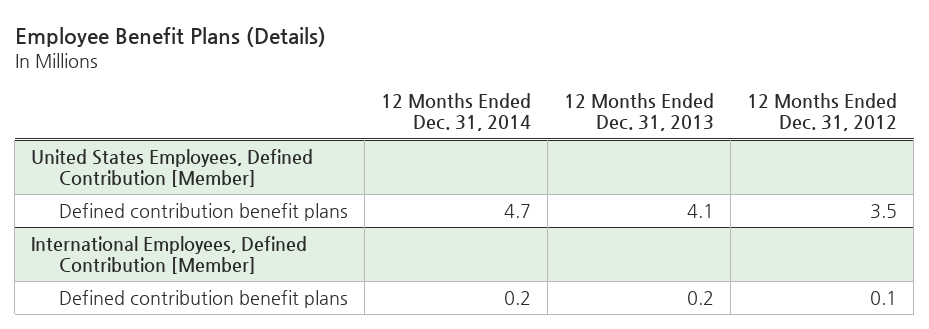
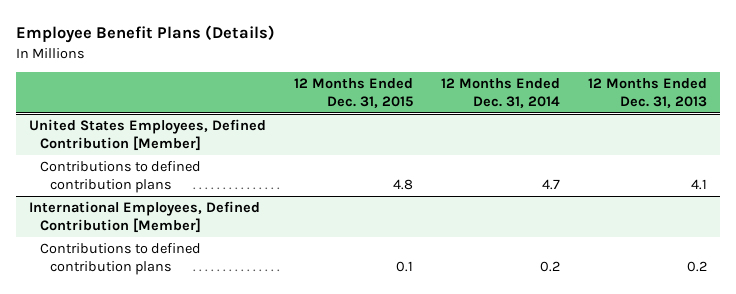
- | 12 Months Ended Dec. 31, 2014 | 12 Months Ended Dec. 31, 2013 | 12 Months Ended Dec. 31, 2012
+ | 12 Months Ended Dec. 31, 2015 | 12 Months Ended Dec. 31, 2014 | 12 Months Ended Dec. 31, 2013
@ United States Employees, Defined Contribution [Member]
- Defined contribution benefit plans | 4.7 | 4.1 | 3.5
+ Contributions to defined contribution plans | 4.8 | 4.7 | 4.1
@ International Employees, Defined Contribution [Member]
- Defined contribution benefit plans | 0.2 | 0.2 | 0.1
+ Contributions to defined contribution plans | 0.1 | 0.2 | 0.2

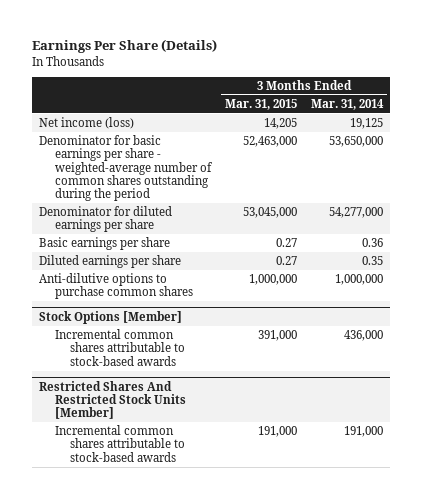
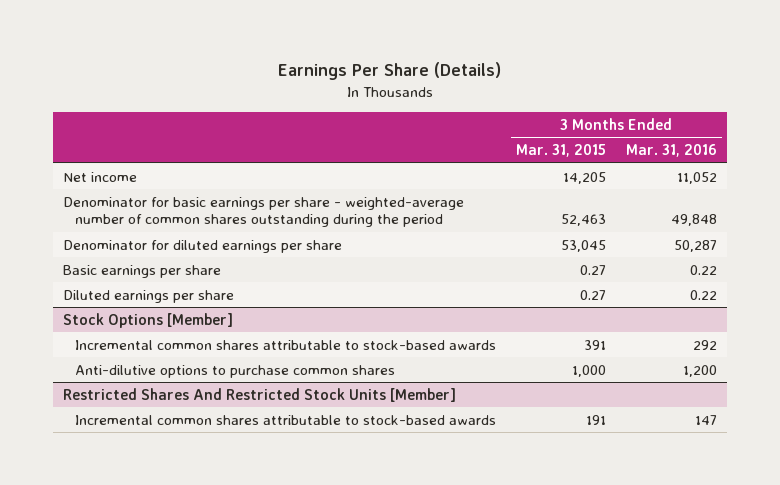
- | 3 Months Ended Mar. 31, 2015 | 3 Months Ended Mar. 31, 2014
+ | 3 Months Ended Mar. 31, 2015 | 3 Months Ended Mar. 31, 2016
- Net income (loss) | 14,205 | 19,125
- Denominator for basic earnings per share - weighted-average number of common shares outstanding during the period | 52,463,000 | 53,650,000
- Denominator for diluted earnings per share | 53,045,000 | 54,277,000
+ Net income | 14,205 | 11,052
+ Denominator for basic earnings per share - weighted-average number of common shares outstanding during the period | 52,463 | 49,848
+ Denominator for diluted earnings per share | 53,045 | 50,287
- Anti-dilutive options to purchase common shares | 1,000,000 | 1,000,000
@ Stock Options [Member]
- Incremental common shares attributable to stock-based awards | 391,000 | 436,000
+ Incremental common shares attributable to stock-based awards | 391 | 292
+ Anti-dilutive options to purchase common shares | 1,000 | 1,200
@ Restricted Shares And Restricted Stock Units [Member]
- Incremental common shares attributable to stock-based awards | 191,000 | 191,000
+ Incremental common shares attributable to stock-based awards | 191 | 147

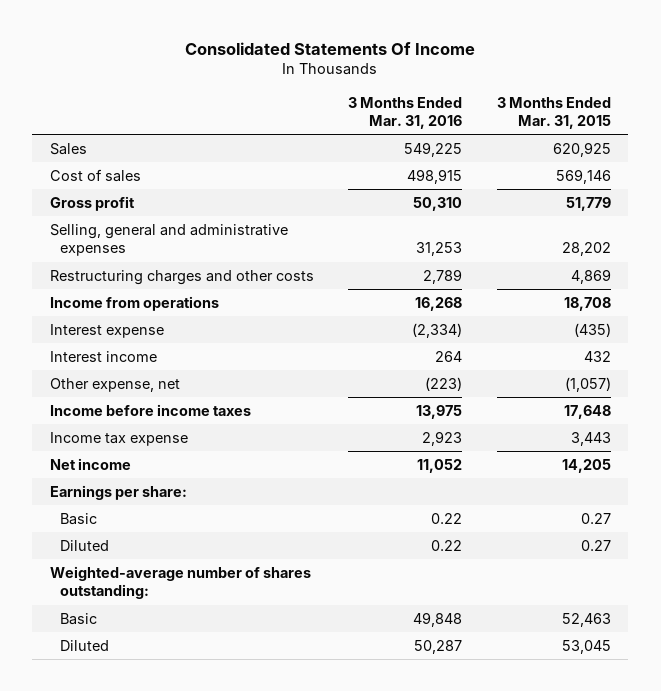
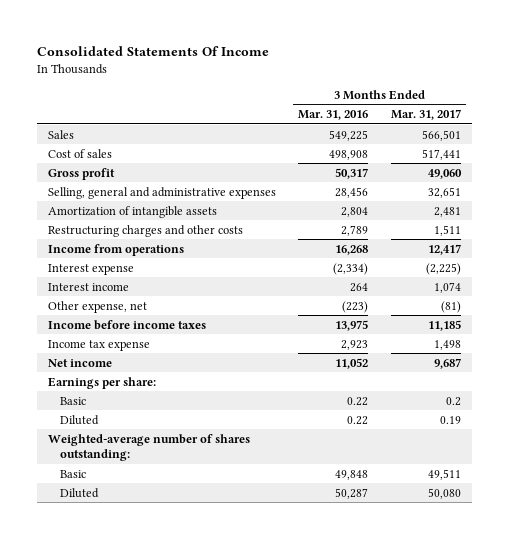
- | 3 Months Ended Mar. 31, 2016 | 3 Months Ended Mar. 31, 2015
+ | 3 Months Ended Mar. 31, 2016 | 3 Months Ended Mar. 31, 2017
- Cost of sales | 498,915 | 569,146
- Gross profit | 50,310 | 51,779
- Selling, general and administrative expenses | 31,253 | 28,202
+ Cost of sales | 498,908 | 517,441
+ Gross profit | 50,317 | 49,060
+ Selling, general and administrative expenses | 28,456 | 32,651
+ Amortization of intangible assets | 2,804 | 2,481

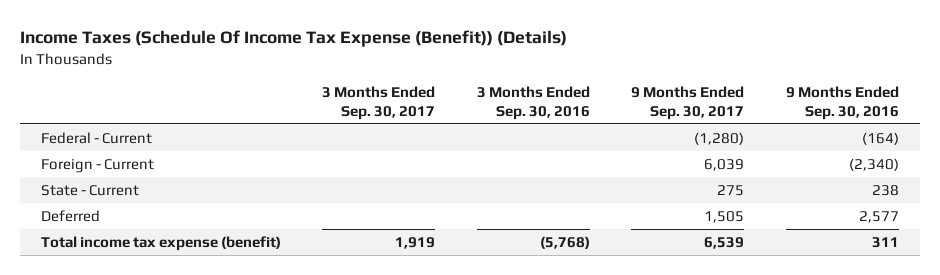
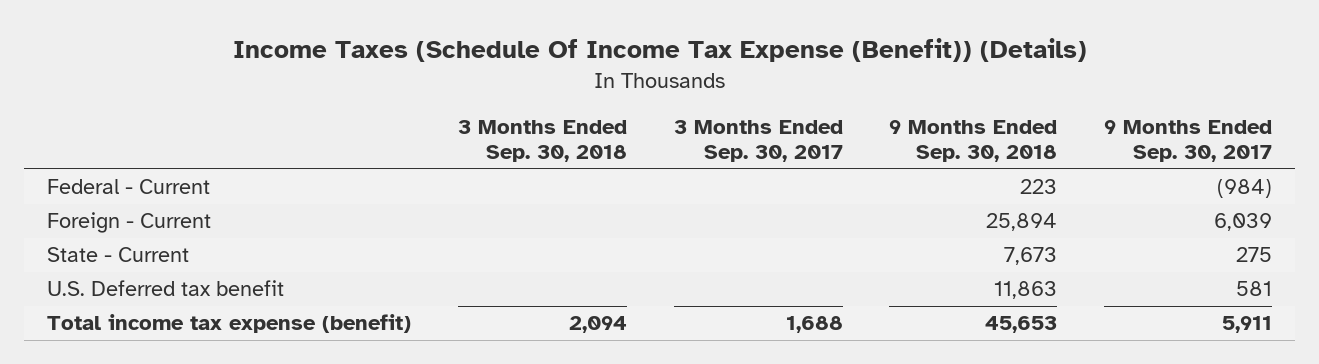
- | 3 Months Ended Sep. 30, 2017 | 3 Months Ended Sep. 30, 2016 | 9 Months Ended Sep. 30, 2017 | 9 Months Ended Sep. 30, 2016
+ | 3 Months Ended Sep. 30, 2018 | 3 Months Ended Sep. 30, 2017 | 9 Months Ended Sep. 30, 2018 | 9 Months Ended Sep. 30, 2017
- Federal - Current | | | (1,280) | (164)
+ Federal - Current | | | 223 | (984)
- Deferred | | | 1,505 | 2,577
- Total income tax expense (benefit) | 1,919 | (5,768) | 6,539 | 311
+ U.S. Deferred tax benefit | | | 11,863 | 581
+ Total income tax expense (benefit) | 2,094 | 1,688 | 45,653 | 5,911

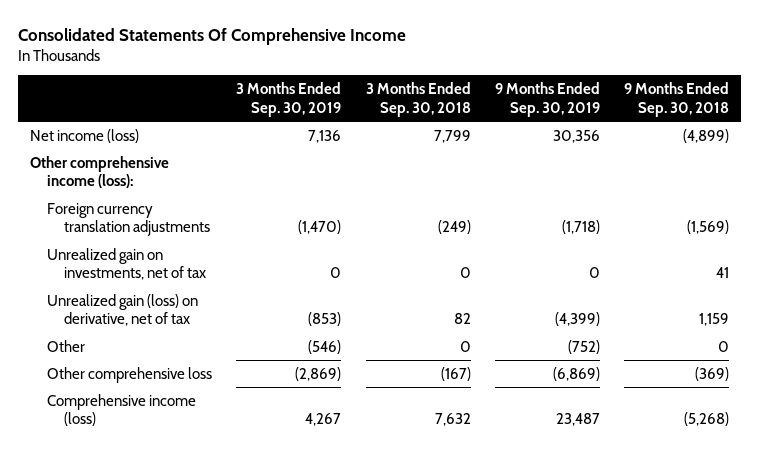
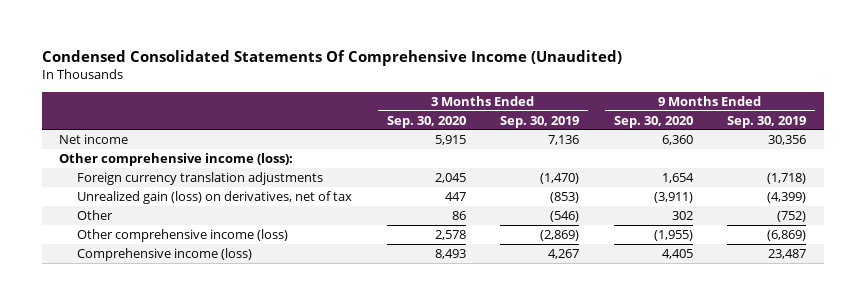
- Consolidated Statements Of Comprehensive Income
+ Condensed Consolidated Statements Of Comprehensive Income (Unaudited)
- | 3 Months Ended Sep. 30, 2019 | 3 Months Ended Sep. 30, 2018 | 9 Months Ended Sep. 30, 2019 | 9 Months Ended Sep. 30, 2018
+ | 3 Months Ended Sep. 30, 2020 | 3 Months Ended Sep. 30, 2019 | 9 Months Ended Sep. 30, 2020 | 9 Months Ended Sep. 30, 2019
- Net income (loss) | 7,136 | 7,799 | 30,356 | (4,899)
+ Net income | 5,915 | 7,136 | 6,360 | 30,356
- Unrealized gain on investments, net of tax | 0 | 0 | 0 | 41
- Unrealized gain (loss) on derivative, net of tax | (853) | 82 | (4,399) | 1,159
+ Unrealized gain (loss) on derivatives, net of tax | 447 | (853) | (3,911) | (4,399)
- Other comprehensive loss | (2,869) | (167) | (6,869) | (369)
+ Other comprehensive income (loss) | 2,578 | (2,869) | (1,955) | (6,869)

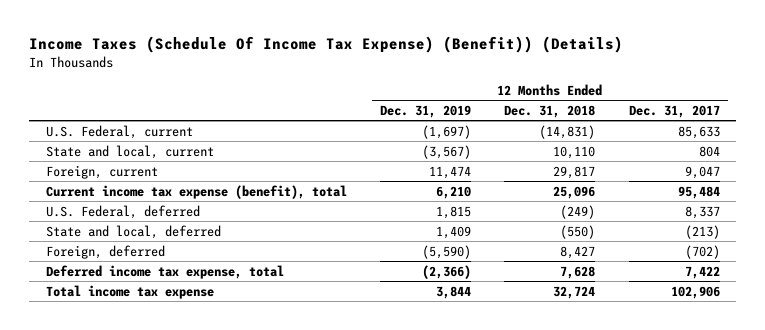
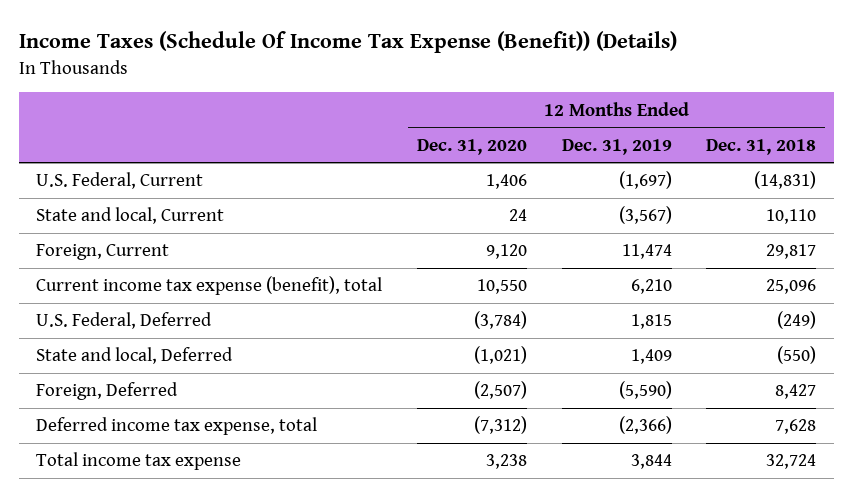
- Income Taxes (Schedule Of Income Tax Expense) (Benefit)) (Details)
+ Income Taxes (Schedule Of Income Tax Expense (Benefit)) (Details)
- | 12 Months Ended Dec. 31, 2019 | 12 Months Ended Dec. 31, 2018 | 12 Months Ended Dec. 31, 2017
+ | 12 Months Ended Dec. 31, 2020 | 12 Months Ended Dec. 31, 2019 | 12 Months Ended Dec. 31, 2018
- U.S. Federal, current | (1,697) | (14,831) | 85,633
- State and local, current | (3,567) | 10,110 | 804
- Foreign, current | 11,474 | 29,817 | 9,047
+ U.S. Federal, Current | 1,406 | (1,697) | (14,831)
+ State and local, Current | 24 | (3,567) | 10,110
+ Foreign, Current | 9,120 | 11,474 | 29,817
- U.S. Federal, deferred | 1,815 | (249) | 8,337
- State and local, deferred | 1,409 | (550) | (213)
- Foreign, deferred | (5,590) | 8,427 | (702)
+ U.S. Federal, Deferred | (3,784) | 1,815 | (249)
+ State and local, Deferred | (1,021) | 1,409 | (550)
+ Foreign, Deferred | (2,507) | (5,590) | 8,427

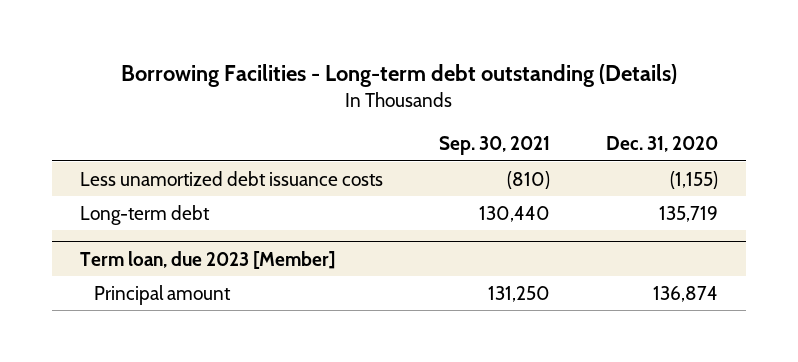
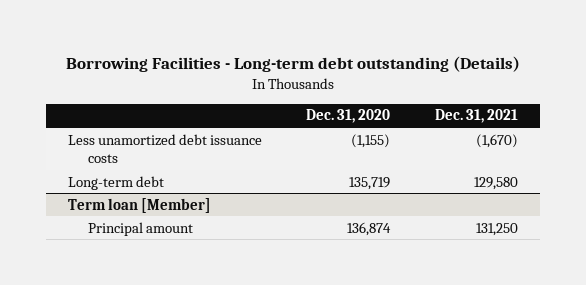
- | Sep. 30, 2021 | Dec. 31, 2020
+ | Dec. 31, 2020 | Dec. 31, 2021
- Term loan, due 2023 [Member]
+ Term loan [Member]

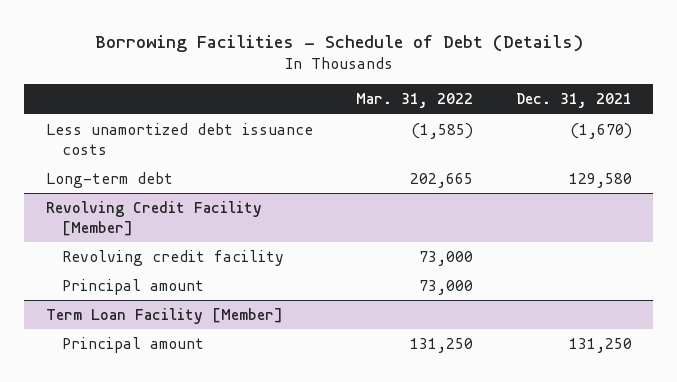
- Borrowing Facilities - Long-term debt outstanding (Details)
+ Borrowing Facilities - Schedule of Debt (Details)
- | Dec. 31, 2020 | Dec. 31, 2021
+ | Mar. 31, 2022 | Dec. 31, 2021
- Term loan [Member]
+ Revolving Credit Facility [Member]
+ Revolving credit facility | 73,000 |
+ Principal amount | 73,000 |
+ Term Loan Facility [Member]

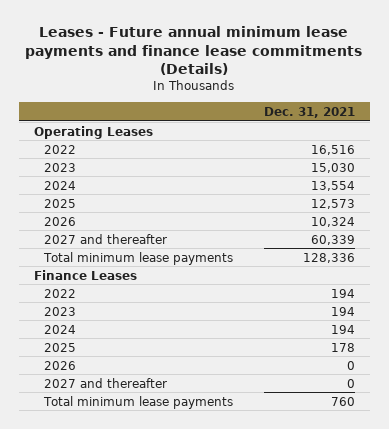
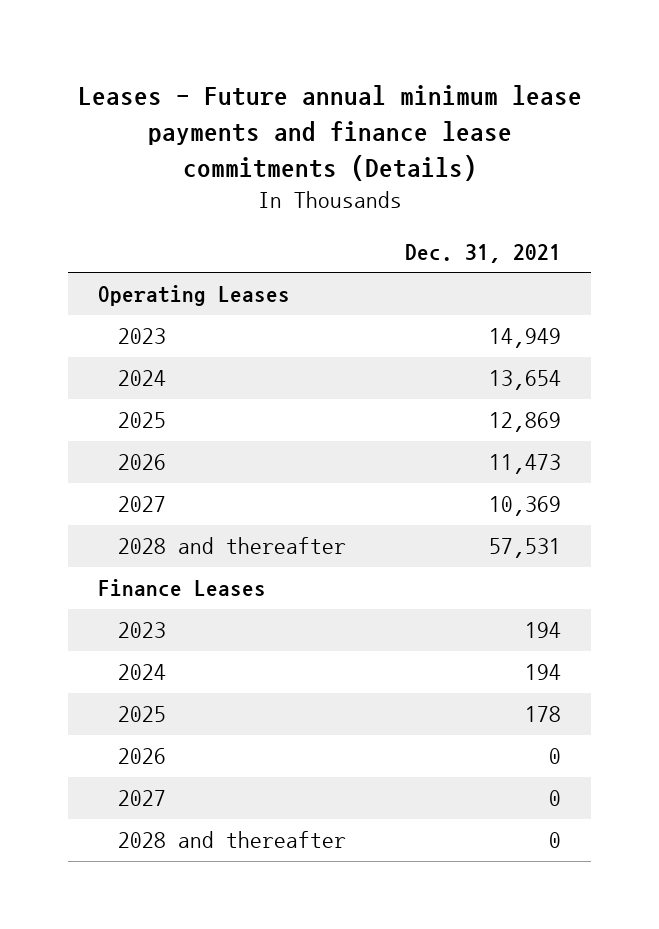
- 2022 | 16,516
- 2023 | 15,030
- 2024 | 13,554
- 2025 | 12,573
- 2026 | 10,324
- 2027 and thereafter | 60,339
- Total minimum lease payments | 128,336
+ 2023 | 14,949
+ 2024 | 13,654
+ 2025 | 12,869
+ 2026 | 11,473
+ 2027 | 10,369
+ 2028 and thereafter | 57,531
- 2022 | 194
- 2027 and thereafter | 0
- Total minimum lease payments | 760
+ 2027 | 0
+ 2028 and thereafter | 0

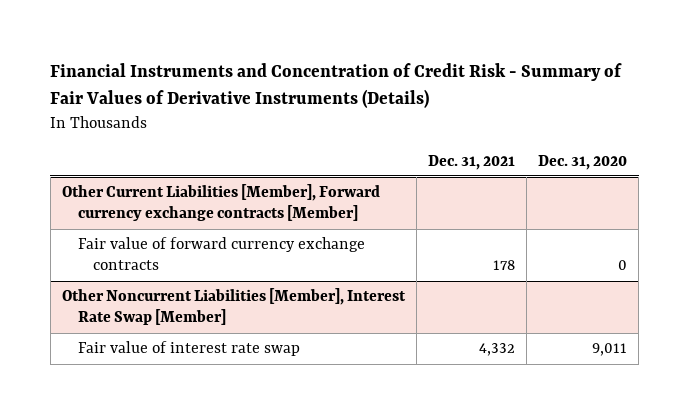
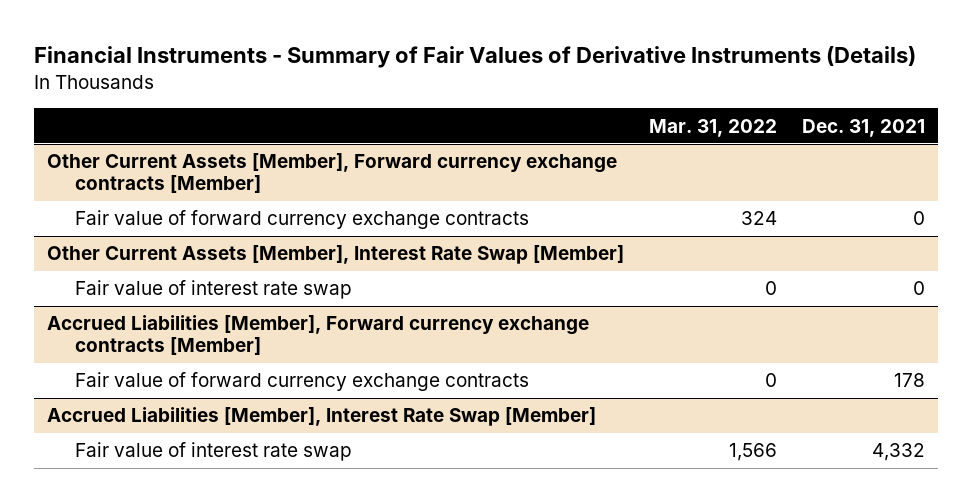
- Financial Instruments and Concentration of Credit Risk - Summary of Fair Values of Derivative Instruments (Details)
+ Financial Instruments - Summary of Fair Values of Derivative Instruments (Details)
- | Dec. 31, 2021 | Dec. 31, 2020
+ | Mar. 31, 2022 | Dec. 31, 2021
- Other Current Liabilities [Member], Forward currency exchange contracts [Member]
+ Other Current Assets [Member], Forward currency exchange contracts [Member]
+ Fair value of forward currency exchange contracts | 324 | 0
+ Other Current Assets [Member], Interest Rate Swap [Member]
+ Fair value of interest rate swap | 0 | 0
+ Accrued Liabilities [Member], Forward currency exchange contracts [Member]
- Other Noncurrent Liabilities [Member], Interest Rate Swap [Member]
+ Accrued Liabilities [Member], Interest Rate Swap [Member]

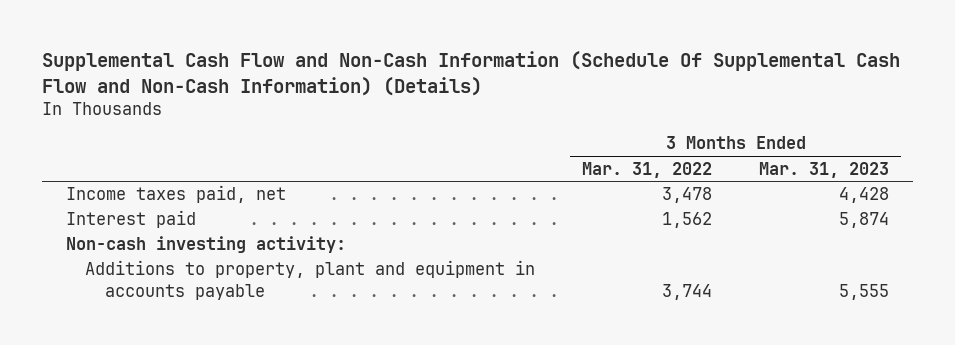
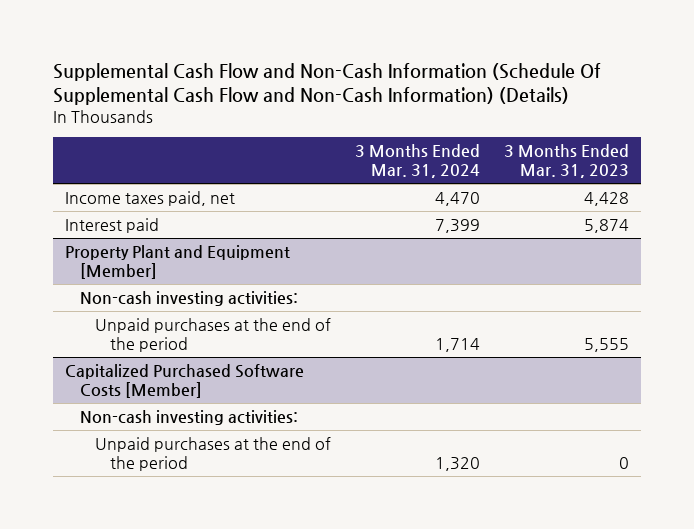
- | 3 Months Ended Mar. 31, 2022 | 3 Months Ended Mar. 31, 2023
+ | 3 Months Ended Mar. 31, 2024 | 3 Months Ended Mar. 31, 2023
- Non-cash investing activity:
- Additions to property, plant and equipment in accounts payable | 3,744 | 5,555
+ Property Plant and Equipment [Member]
+ Non-cash investing activities:
+ Unpaid purchases at the end of the period | 1,714 | 5,555
+ Capitalized Purchased Software Costs [Member]
+ Non-cash investing activities:
+ Unpaid purchases at the end of the period | 1,320 | 0

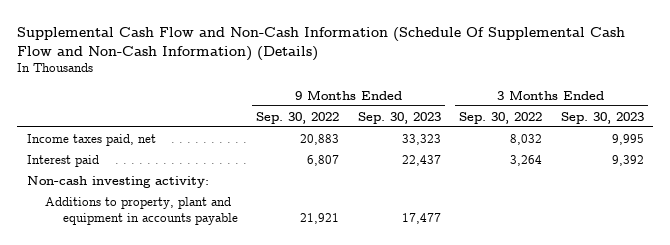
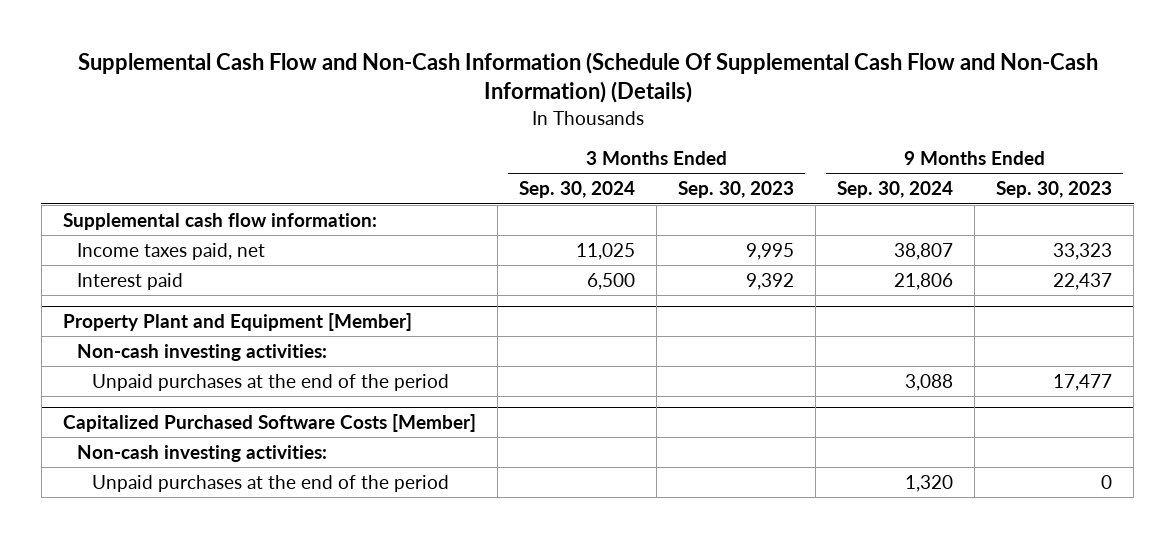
- | 9 Months Ended Sep. 30, 2022 | 9 Months Ended Sep. 30, 2023 | 3 Months Ended Sep. 30, 2022 | 3 Months Ended Sep. 30, 2023
+ | 3 Months Ended Sep. 30, 2024 | 3 Months Ended Sep. 30, 2023 | 9 Months Ended Sep. 30, 2024 | 9 Months Ended Sep. 30, 2023
+ Supplemental cash flow information:
- Non-cash investing activity:
- Additions to property, plant and equipment in accounts payable | 21,921 | 17,477 | |
+ Property Plant and Equipment [Member]
+ Non-cash investing activities:
+ Unpaid purchases at the end of the period | | | 3,088 | 17,477
+ Capitalized Purchased Software Costs [Member]
+ Non-cash investing activities:
+ Unpaid purchases at the end of the period | | | 1,320 | 0

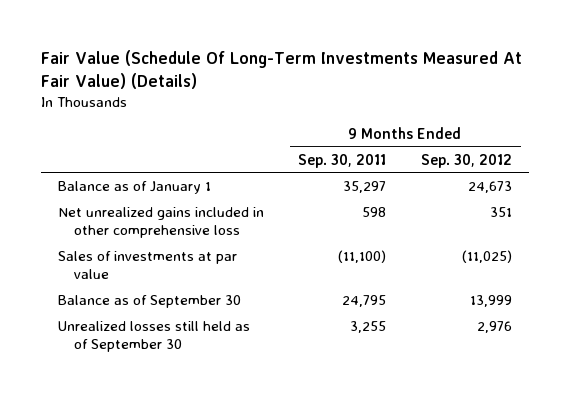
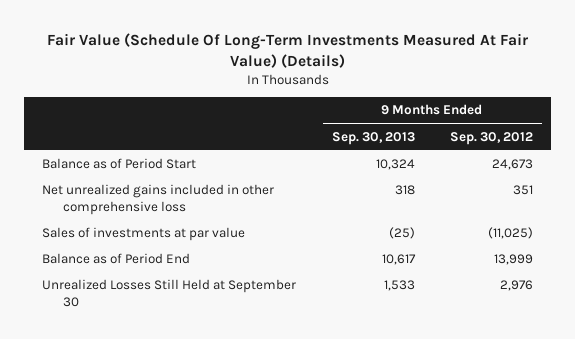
- | 9 Months Ended Sep. 30, 2011 | 9 Months Ended Sep. 30, 2012
+ | 9 Months Ended Sep. 30, 2013 | 9 Months Ended Sep. 30, 2012
- Balance as of January 1 | 35,297 | 24,673
+ Balance as of Period Start | 10,324 | 24,673
- Balance as of September 30 | 24,795 | 13,999
- Unrealized losses still held as of September 30 | 3,255 | 2,976
+ Balance as of Period End | 10,617 | 13,999
+ Unrealized Losses Still Held at September 30 | 1,533 | 2,976

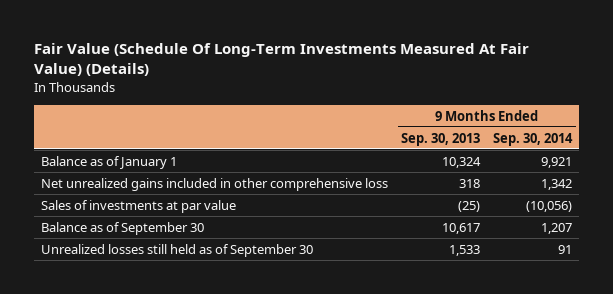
- | 9 Months Ended Sep. 30, 2013 | 9 Months Ended Sep. 30, 2012
+ | 9 Months Ended Sep. 30, 2013 | 9 Months Ended Sep. 30, 2014
- Balance as of Period Start | 10,324 | 24,673
+ Balance as of January 1 | 10,324 | 9,921
- Balance as of Period End | 10,617 | 13,999
- Unrealized Losses Still Held at September 30 | 1,533 | 2,976
+ Balance as of September 30 | 10,617 | 1,207
+ Unrealized losses still held as of September 30 | 1,533 | 91

